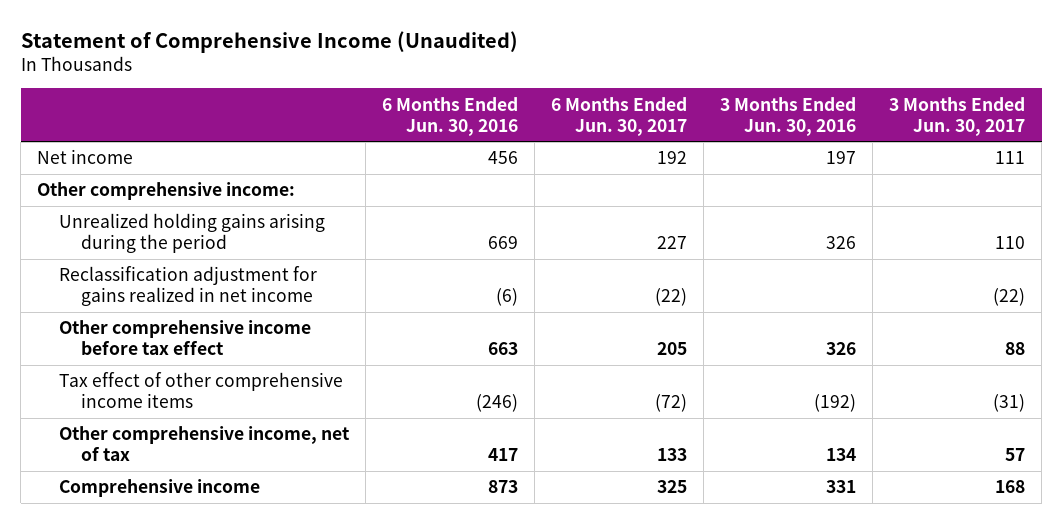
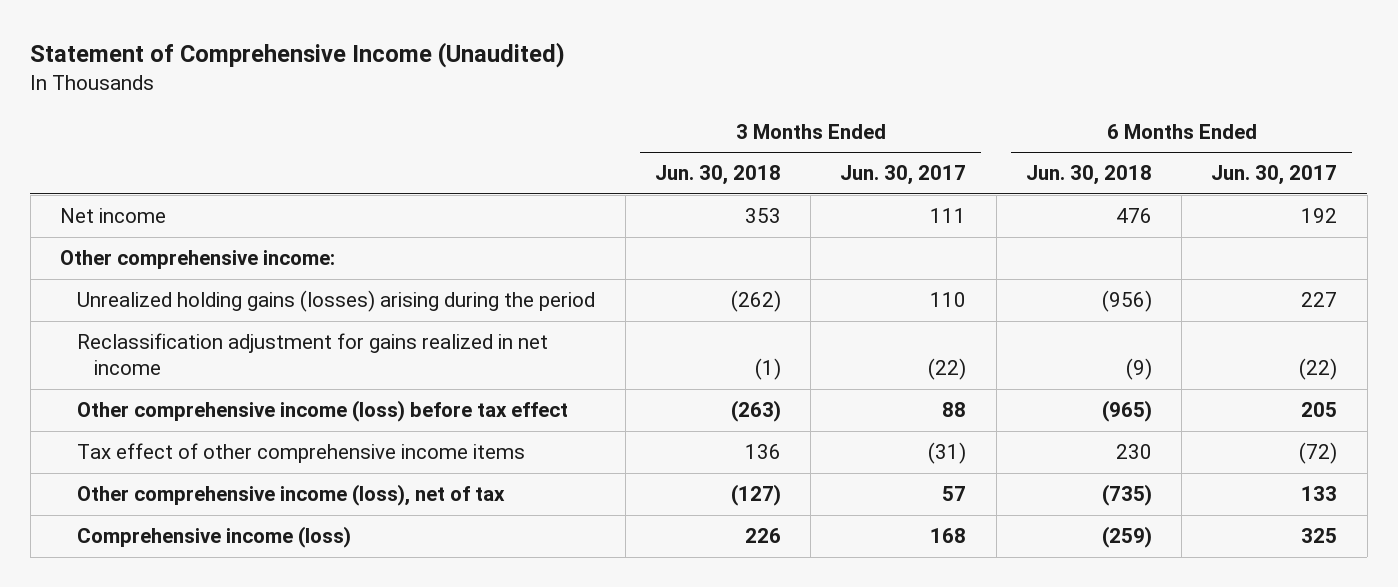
- | 6 Months Ended Jun. 30, 2016 | 6 Months Ended Jun. 30, 2017 | 3 Months Ended Jun. 30, 2016 | 3 Months Ended Jun. 30, 2017
+ | 3 Months Ended Jun. 30, 2018 | 3 Months Ended Jun. 30, 2017 | 6 Months Ended Jun. 30, 2018 | 6 Months Ended Jun. 30, 2017
- Unrealized holding gains arising during the period | 669 | 227 | 326 | 110
+ Unrealized holding gains (losses) arising during the period | (262) | 110 | (956) | 227
- Other comprehensive income before tax effect | 663 | 205 | 326 | 88
+ Other comprehensive income (loss) before tax effect | (263) | 88 | (965) | 205
- Other comprehensive income, net of tax | 417 | 133 | 134 | 57
- Comprehensive income | 873 | 325 | 331 | 168
+ Other comprehensive income (loss), net of tax | (127) | 57 | (735) | 133
+ Comprehensive income (loss) | 226 | 168 | (259) | 325

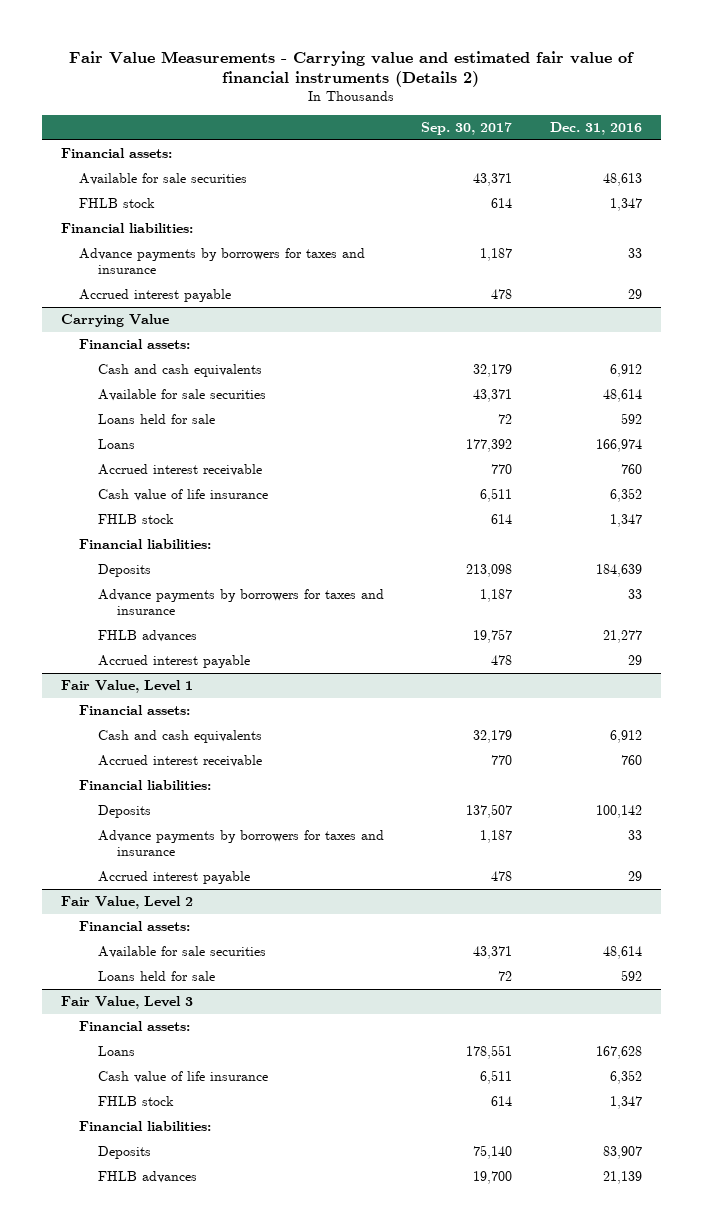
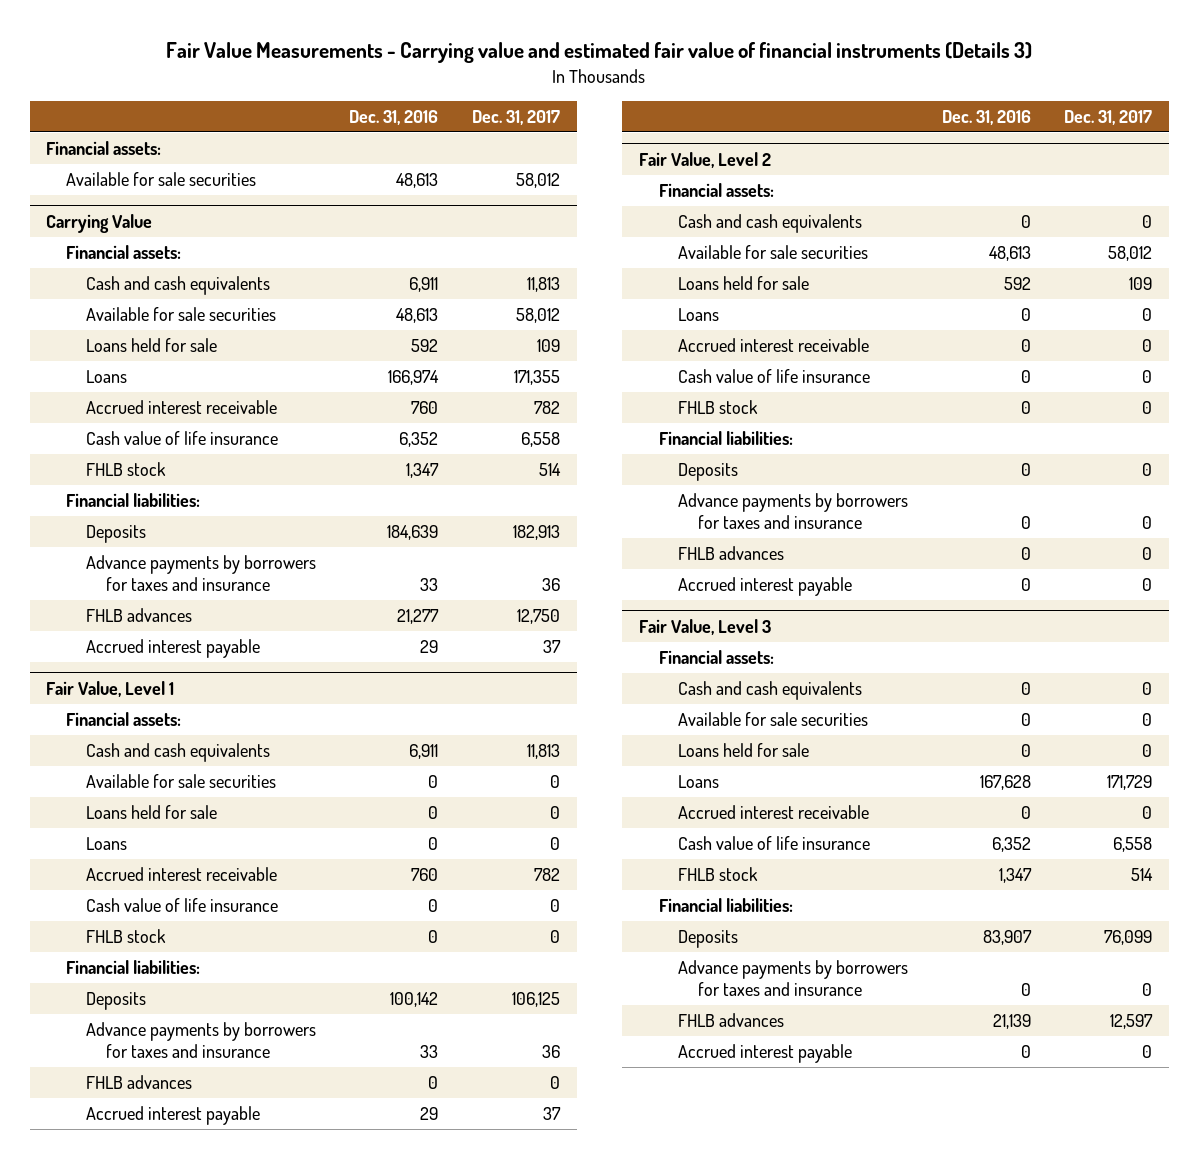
- Fair Value Measurements - Carrying value and estimated fair value of financial instruments (Details 2)
+ Fair Value Measurements - Carrying value and estimated fair value of financial instruments (Details 3)
- | Sep. 30, 2017 | Dec. 31, 2016
+ | Dec. 31, 2016 | Dec. 31, 2017
- FHLB stock | 614 | 1,347
- Financial liabilities:
- Advance payments by borrowers for taxes and insurance | 1,187 | 33
- Accrued interest payable | 478 | 29
@ Carrying Value
- Cash and cash equivalents | 32,179 | 6,912
- Available for sale securities | 43,371 | 48,614
+ Cash and cash equivalents | 6,911 | 11,813
+ Available for sale securities | 48,613 | 58,012
@ Fair Value, Level 1
- Cash and cash equivalents | 32,179 | 6,912
+ Cash and cash equivalents | 6,911 | 11,813
+ Available for sale securities | 0 | 0
+ Loans held for sale | 0 | 0
+ Loans | 0 | 0
+ Cash value of life insurance | 0 | 0
+ FHLB stock | 0 | 0
+ FHLB advances | 0 | 0
@ Fair Value, Level 2
- Available for sale securities | 43,371 | 48,614
+ Cash and cash equivalents | 0 | 0
+ Available for sale securities | 48,613 | 58,012
+ Loans | 0 | 0
+ Accrued interest receivable | 0 | 0
+ Cash value of life insurance | 0 | 0
+ FHLB stock | 0 | 0
+ Financial liabilities:
+ Deposits | 0 | 0
+ Advance payments by borrowers for taxes and insurance | 0 | 0
+ FHLB advances | 0 | 0
+ Accrued interest payable | 0 | 0
@ Fair Value, Level 3
+ Cash and cash equivalents | 0 | 0
+ Available for sale securities | 0 | 0
+ Loans held for sale | 0 | 0
+ Accrued interest receivable | 0 | 0
+ Advance payments by borrowers for taxes and insurance | 0 | 0
+ Accrued interest payable | 0 | 0

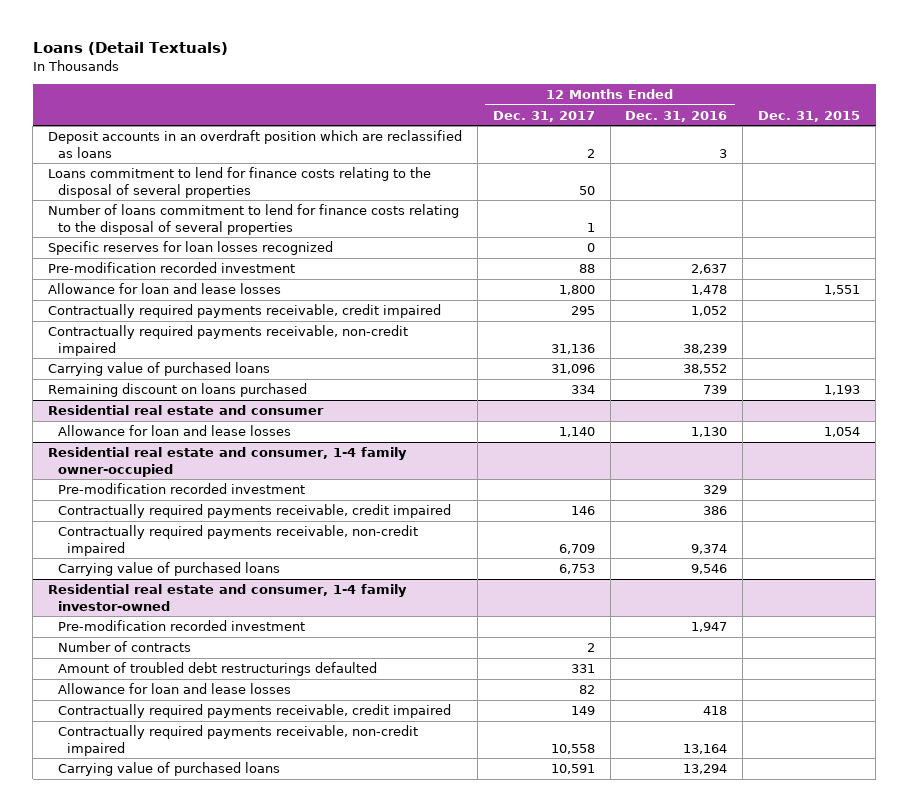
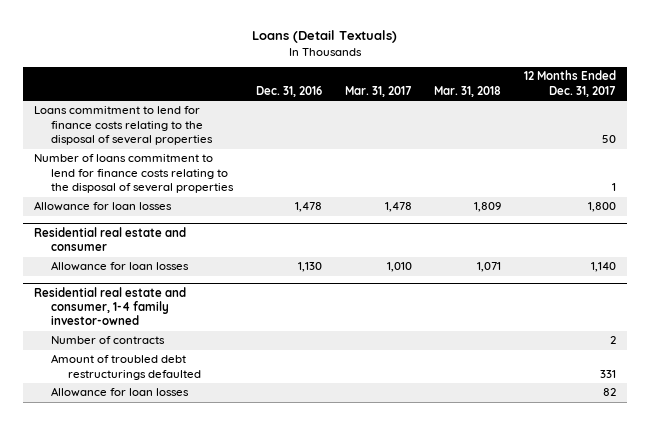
- | 12 Months Ended Dec. 31, 2017 | 12 Months Ended Dec. 31, 2016 | Dec. 31, 2015
+ | Dec. 31, 2016 | Mar. 31, 2017 | Mar. 31, 2018 | 12 Months Ended Dec. 31, 2017
- Deposit accounts in an overdraft position which are reclassified as loans | 2 | 3 |
- Specific reserves for loan losses recognized | 0 | |
- Pre-modification recorded investment | 88 | 2,637 |
- Allowance for loan and lease losses | 1,800 | 1,478 | 1,551
- Contractually required payments receivable, credit impaired | 295 | 1,052 |
- Contractually required payments receivable, non-credit impaired | 31,136 | 38,239 |
- Carrying value of purchased loans | 31,096 | 38,552 |
- Remaining discount on loans purchased | 334 | 739 | 1,193
+ Allowance for loan losses | 1,478 | 1,478 | 1,809 | 1,800
@ Residential real estate and consumer
- Allowance for loan and lease losses | 1,140 | 1,130 | 1,054
- Residential real estate and consumer, 1-4 family owner-occupied
- Pre-modification recorded investment | | 329 |
- Contractually required payments receivable, credit impaired | 146 | 386 |
- Contractually required payments receivable, non-credit impaired | 6,709 | 9,374 |
- Carrying value of purchased loans | 6,753 | 9,546 |
@ Residential real estate and consumer
+ Allowance for loan losses | 1,130 | 1,010 | 1,071 | 1,140
@ Residential real estate and consumer, 1-4 family investor-owned
- Pre-modification recorded investment | | 1,947 |
- Allowance for loan and lease losses | 82 | |
- Contractually required payments receivable, credit impaired | 149 | 418 |
- Contractually required payments receivable, non-credit impaired | 10,558 | 13,164 |
- Carrying value of purchased loans | 10,591 | 13,294 |
+ Allowance for loan losses | | | | 82

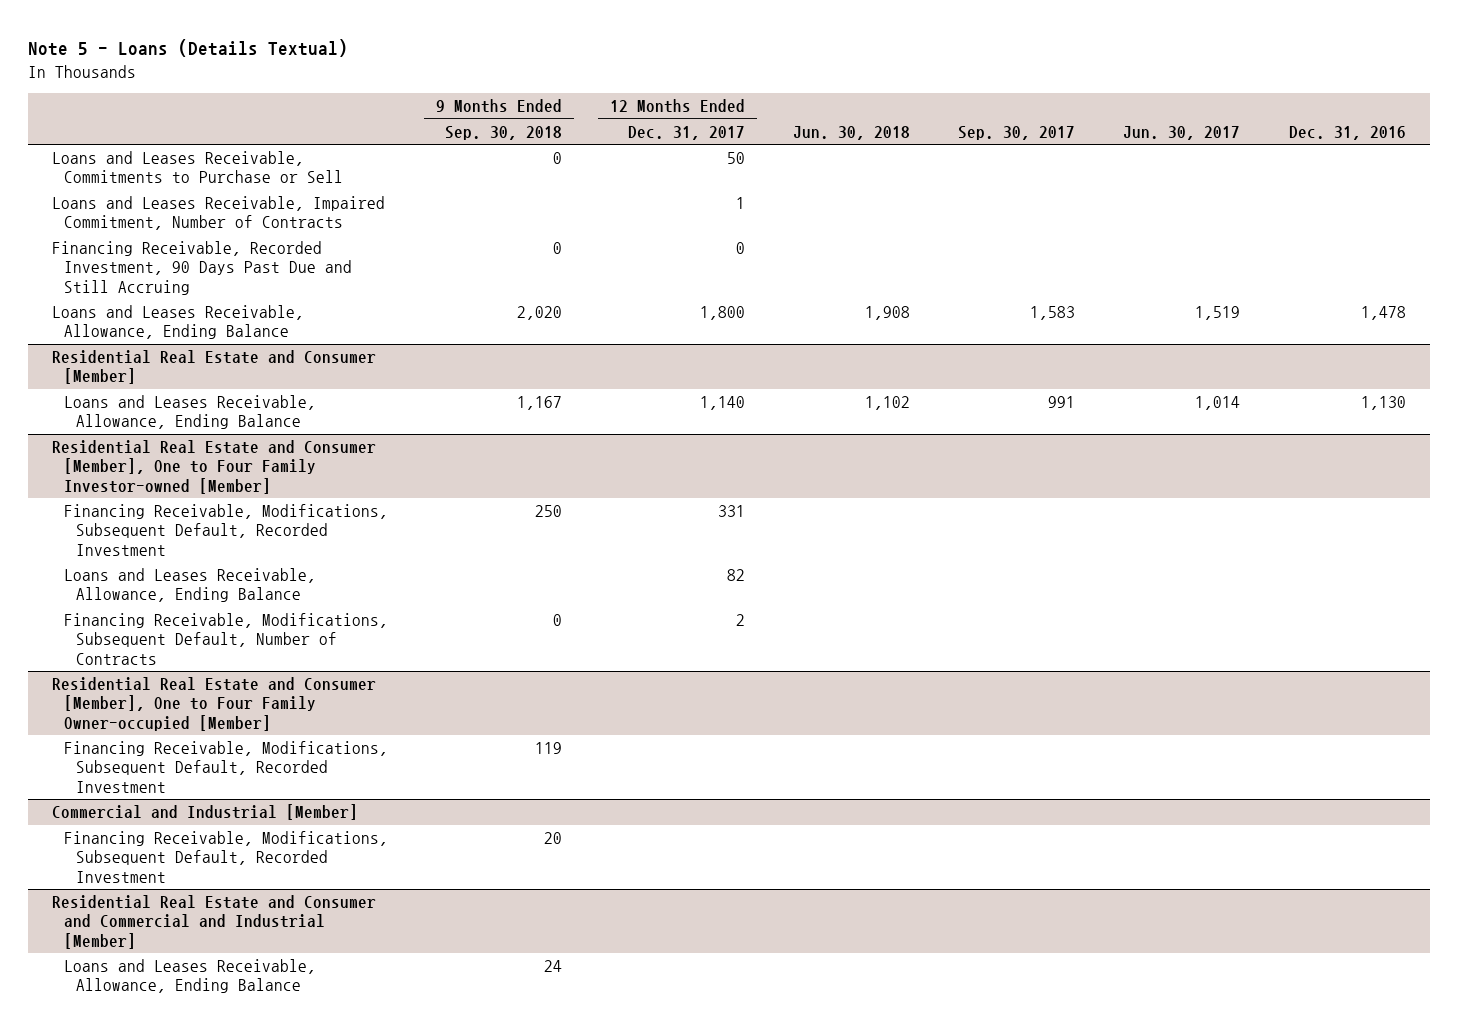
- Loans (Detail Textuals)
+ Note 5 - Loans (Details Textual)
- | Dec. 31, 2016 | Mar. 31, 2017 | Mar. 31, 2018 | 12 Months Ended Dec. 31, 2017
+ | 9 Months Ended Sep. 30, 2018 | 12 Months Ended Dec. 31, 2017 | Jun. 30, 2018 | Sep. 30, 2017 | Jun. 30, 2017 | Dec. 31, 2016
- Loans commitment to lend for finance costs relating to the disposal of several properties | | | | 50
- Number of loans commitment to lend for finance costs relating to the disposal of several properties | | | | 1
- Allowance for loan losses | 1,478 | 1,478 | 1,809 | 1,800
- Residential real estate and consumer
- Allowance for loan losses | 1,130 | 1,010 | 1,071 | 1,140
- Residential real estate and consumer, 1-4 family investor-owned
- Number of contracts | | | | 2
- Amount of troubled debt restructurings defaulted | | | | 331
- Allowance for loan losses | | | | 82
+ Loans and Leases Receivable, Commitments to Purchase or Sell | 0 | 50 | | | |
+ Loans and Leases Receivable, Impaired Commitment, Number of Contracts | | 1 | | | |
+ Financing Receivable, Recorded Investment, 90 Days Past Due and Still Accruing | 0 | 0 | | | |
+ Loans and Leases Receivable, Allowance, Ending Balance | 2,020 | 1,800 | 1,908 | 1,583 | 1,519 | 1,478
+ Residential Real Estate and Consumer [Member]
+ Loans and Leases Receivable, Allowance, Ending Balance | 1,167 | 1,140 | 1,102 | 991 | 1,014 | 1,130
+ Residential Real Estate and Consumer [Member], One to Four Family Investor-owned [Member]
+ Financing Receivable, Modifications, Subsequent Default, Recorded Investment | 250 | 331 | | | |
+ Loans and Leases Receivable, Allowance, Ending Balance | | 82 | | | |
+ Financing Receivable, Modifications, Subsequent Default, Number of Contracts | 0 | 2 | | | |
+ Residential Real Estate and Consumer [Member], One to Four Family Owner-occupied [Member]
+ Financing Receivable, Modifications, Subsequent Default, Recorded Investment | 119 | | | | |
+ Commercial and Industrial [Member]
+ Financing Receivable, Modifications, Subsequent Default, Recorded Investment | 20 | | | | |
+ Residential Real Estate and Consumer and Commercial and Industrial [Member]
+ Loans and Leases Receivable, Allowance, Ending Balance | 24 | | | | |

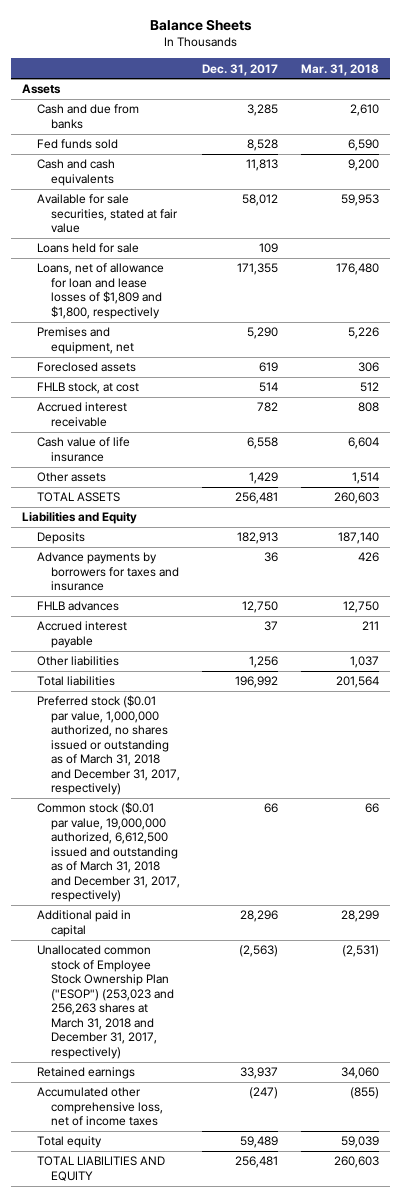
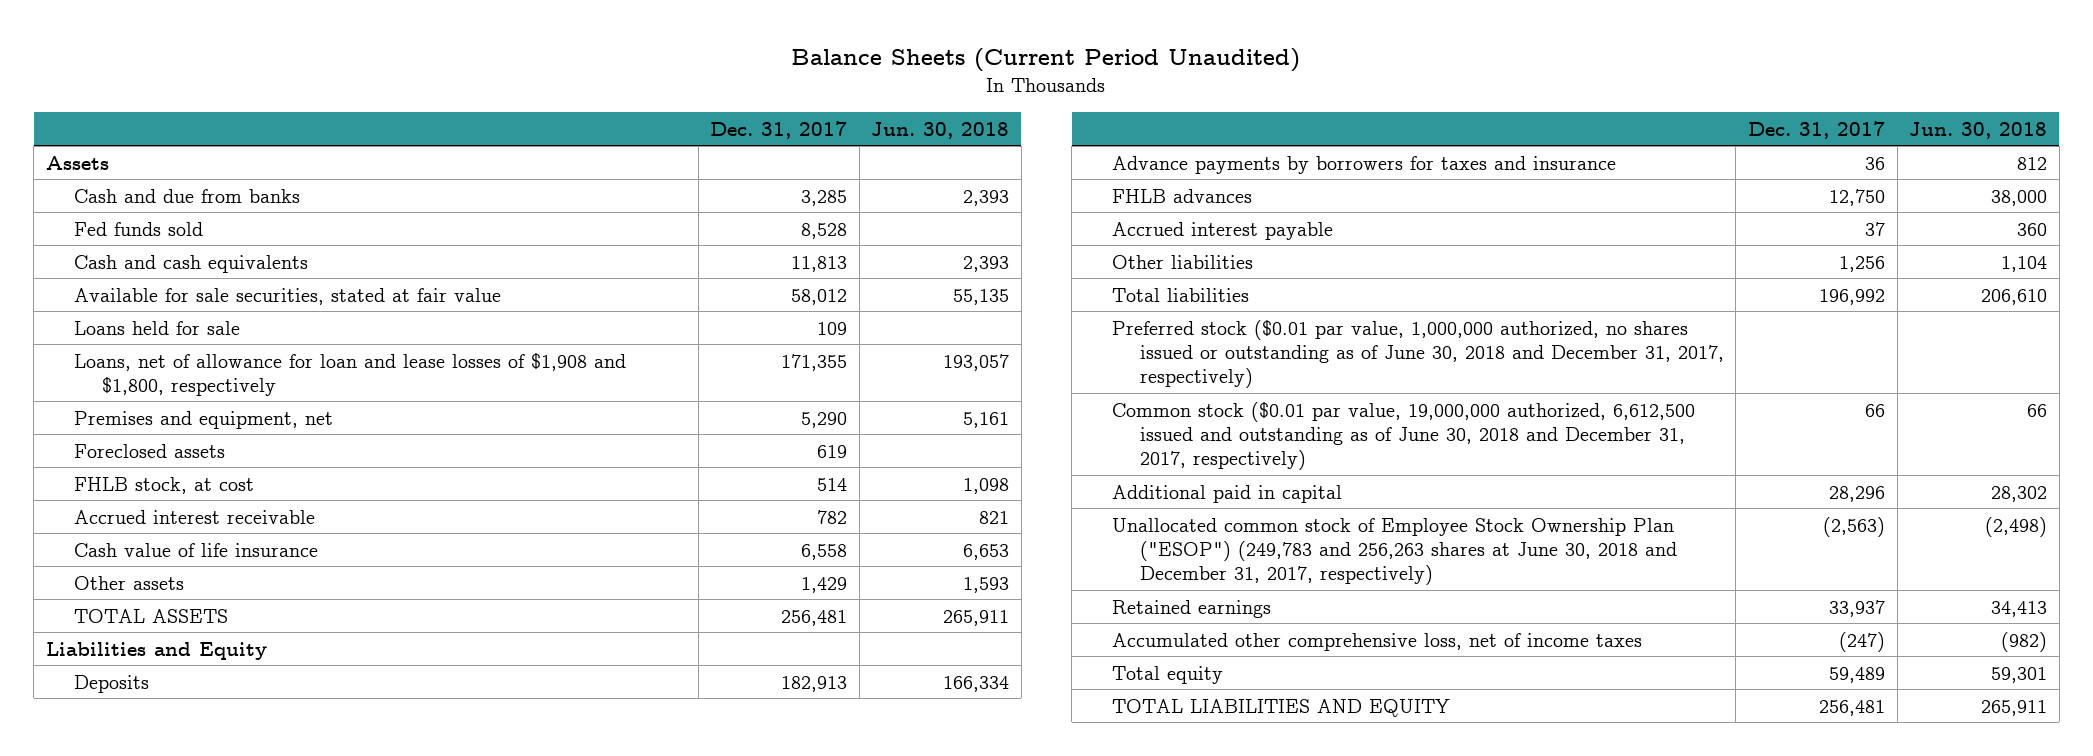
- Balance Sheets
+ Balance Sheets (Current Period Unaudited)
- | Dec. 31, 2017 | Mar. 31, 2018
+ | Dec. 31, 2017 | Jun. 30, 2018
- Loans, net of allowance for loan and lease losses of $1,809 and $1,800, respectively | 171,355 | 176,480
+ Loans, net of allowance for loan and lease losses of $1,908 and $1,800, respectively | 171,355 | 193,057
- Preferred stock ($0.01 par value, 1,000,000 authorized, no shares issued or outstanding as of March 31, 2018 and December 31, 2017, respectively)
- Common stock ($0.01 par value, 19,000,000 authorized, 6,612,500 issued and outstanding as of March 31, 2018 and December 31, 2017, respectively) | 66 | 66
+ Preferred stock ($0.01 par value, 1,000,000 authorized, no shares issued or outstanding as of June 30, 2018 and December 31, 2017, respectively)
+ Common stock ($0.01 par value, 19,000,000 authorized, 6,612,500 issued and outstanding as of June 30, 2018 and December 31, 2017, respectively) | 66 | 66
- Unallocated common stock of Employee Stock Ownership Plan ("ESOP") (253,023 and 256,263 shares at March 31, 2018 and December 31, 2017, respectively) | (2,563) | (2,531)
+ Unallocated common stock of Employee Stock Ownership Plan ("ESOP") (249,783 and 256,263 shares at June 30, 2018 and December 31, 2017, respectively) | (2,563) | (2,498)

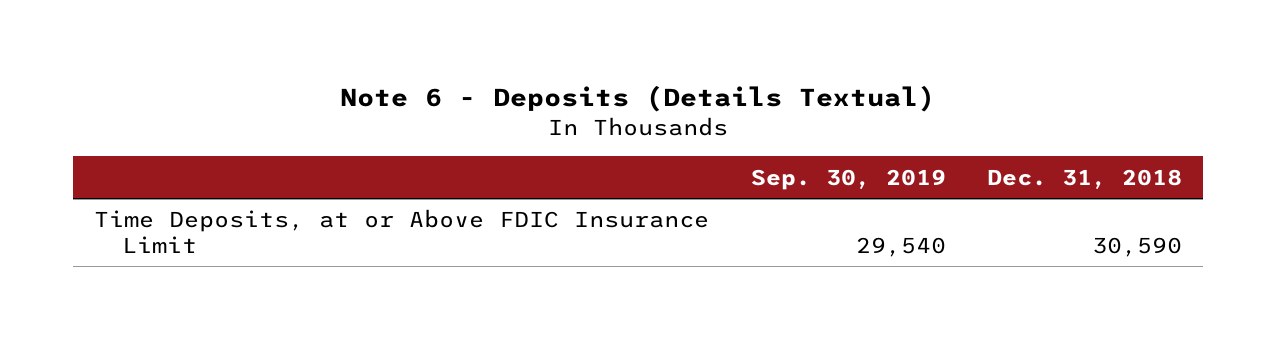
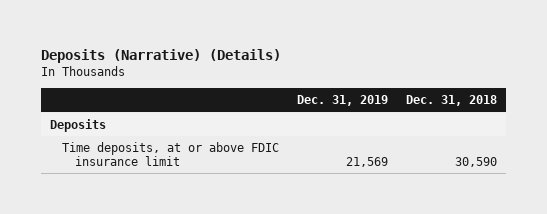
- Note 6 - Deposits (Details Textual)
+ Deposits (Narrative) (Details)
- | Sep. 30, 2019 | Dec. 31, 2018
+ | Dec. 31, 2019 | Dec. 31, 2018
- Time Deposits, at or Above FDIC Insurance Limit | 29,540 | 30,590
+ Deposits
+ Time deposits, at or above FDIC insurance limit | 21,569 | 30,590

